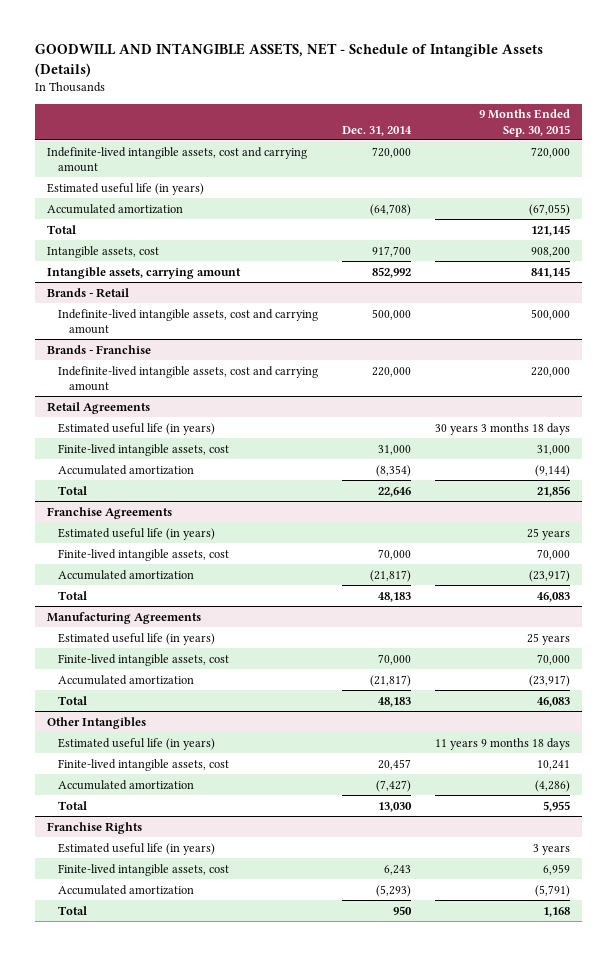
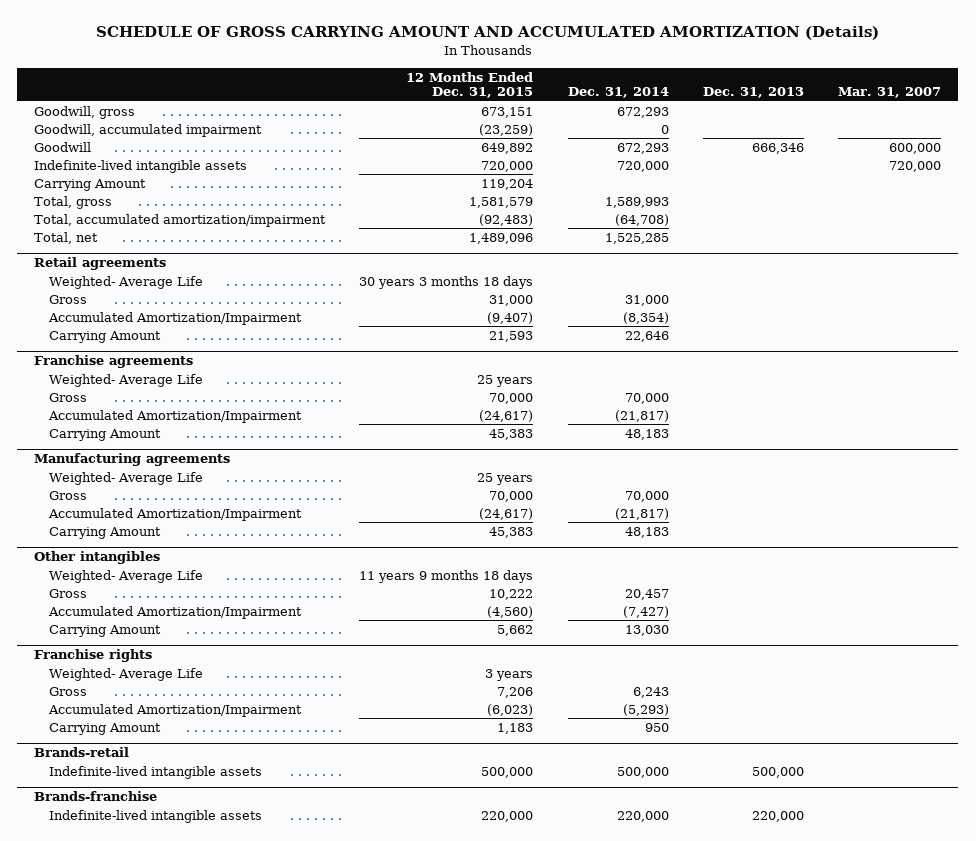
- GOODWILL AND INTANGIBLE ASSETS, NET - Schedule of Intangible Assets (Details)
+ SCHEDULE OF GROSS CARRYING AMOUNT AND ACCUMULATED AMORTIZATION (Details)
- | Dec. 31, 2014 | 9 Months Ended Sep. 30, 2015
+ | 12 Months Ended Dec. 31, 2015 | Dec. 31, 2014 | Dec. 31, 2013 | Mar. 31, 2007
- Indefinite-lived intangible assets, cost and carrying amount | 720,000 | 720,000
- Estimated useful life (in years)
- Accumulated amortization | (64,708) | (67,055)
- Total | | 121,145
- Intangible assets, cost | 917,700 | 908,200
- Intangible assets, carrying amount | 852,992 | 841,145
- Brands - Retail
- Indefinite-lived intangible assets, cost and carrying amount | 500,000 | 500,000
- Brands - Franchise
- Indefinite-lived intangible assets, cost and carrying amount | 220,000 | 220,000
- Retail Agreements
- Estimated useful life (in years) | | 30 years 3 months 18 days
- Finite-lived intangible assets, cost | 31,000 | 31,000
- Accumulated amortization | (8,354) | (9,144)
- Total | 22,646 | 21,856
- Franchise Agreements
- Estimated useful life (in years) | | 25 years
- Finite-lived intangible assets, cost | 70,000 | 70,000
- Accumulated amortization | (21,817) | (23,917)
- Total | 48,183 | 46,083
- Manufacturing Agreements
- Estimated useful life (in years) | | 25 years
- Finite-lived intangible assets, cost | 70,000 | 70,000
- Accumulated amortization | (21,817) | (23,917)
- Total | 48,183 | 46,083
- Other Intangibles
- Estimated useful life (in years) | | 11 years 9 months 18 days
- Finite-lived intangible assets, cost | 20,457 | 10,241
- Accumulated amortization | (7,427) | (4,286)
- Total | 13,030 | 5,955
- Franchise Rights
- Estimated useful life (in years) | | 3 years
- Finite-lived intangible assets, cost | 6,243 | 6,959
- Accumulated amortization | (5,293) | (5,791)
- Total | 950 | 1,168
+ Goodwill, gross | 673,151 | 672,293 | |
+ Goodwill, accumulated impairment | (23,259) | 0 | |
+ Goodwill | 649,892 | 672,293 | 666,346 | 600,000
+ Indefinite-lived intangible assets | 720,000 | 720,000 | | 720,000
+ Carrying Amount | 119,204 | | |
+ Total, gross | 1,581,579 | 1,589,993 | |
+ Total, accumulated amortization/impairment | (92,483) | (64,708) | |
+ Total, net | 1,489,096 | 1,525,285 | |
+ Retail agreements
+ Weighted- Average Life | 30 years 3 months 18 days | | |
+ Gross | 31,000 | 31,000 | |
+ Accumulated Amortization/Impairment | (9,407) | (8,354) | |
+ Carrying Amount | 21,593 | 22,646 | |
+ Franchise agreements
+ Weighted- Average Life | 25 years | | |
+ Gross | 70,000 | 70,000 | |
+ Accumulated Amortization/Impairment | (24,617) | (21,817) | |
+ Carrying Amount | 45,383 | 48,183 | |
+ Manufacturing agreements
+ Weighted- Average Life | 25 years | | |
+ Gross | 70,000 | 70,000 | |
+ Accumulated Amortization/Impairment | (24,617) | (21,817) | |
+ Carrying Amount | 45,383 | 48,183 | |
+ Other intangibles
+ Weighted- Average Life | 11 years 9 months 18 days | | |
+ Gross | 10,222 | 20,457 | |
+ Accumulated Amortization/Impairment | (4,560) | (7,427) | |
+ Carrying Amount | 5,662 | 13,030 | |
+ Franchise rights
+ Weighted- Average Life | 3 years | | |
+ Gross | 7,206 | 6,243 | |
+ Accumulated Amortization/Impairment | (6,023) | (5,293) | |
+ Carrying Amount | 1,183 | 950 | |
+ Brands-retail
+ Indefinite-lived intangible assets | 500,000 | 500,000 | 500,000 |
+ Brands-franchise
+ Indefinite-lived intangible assets | 220,000 | 220,000 | 220,000 |

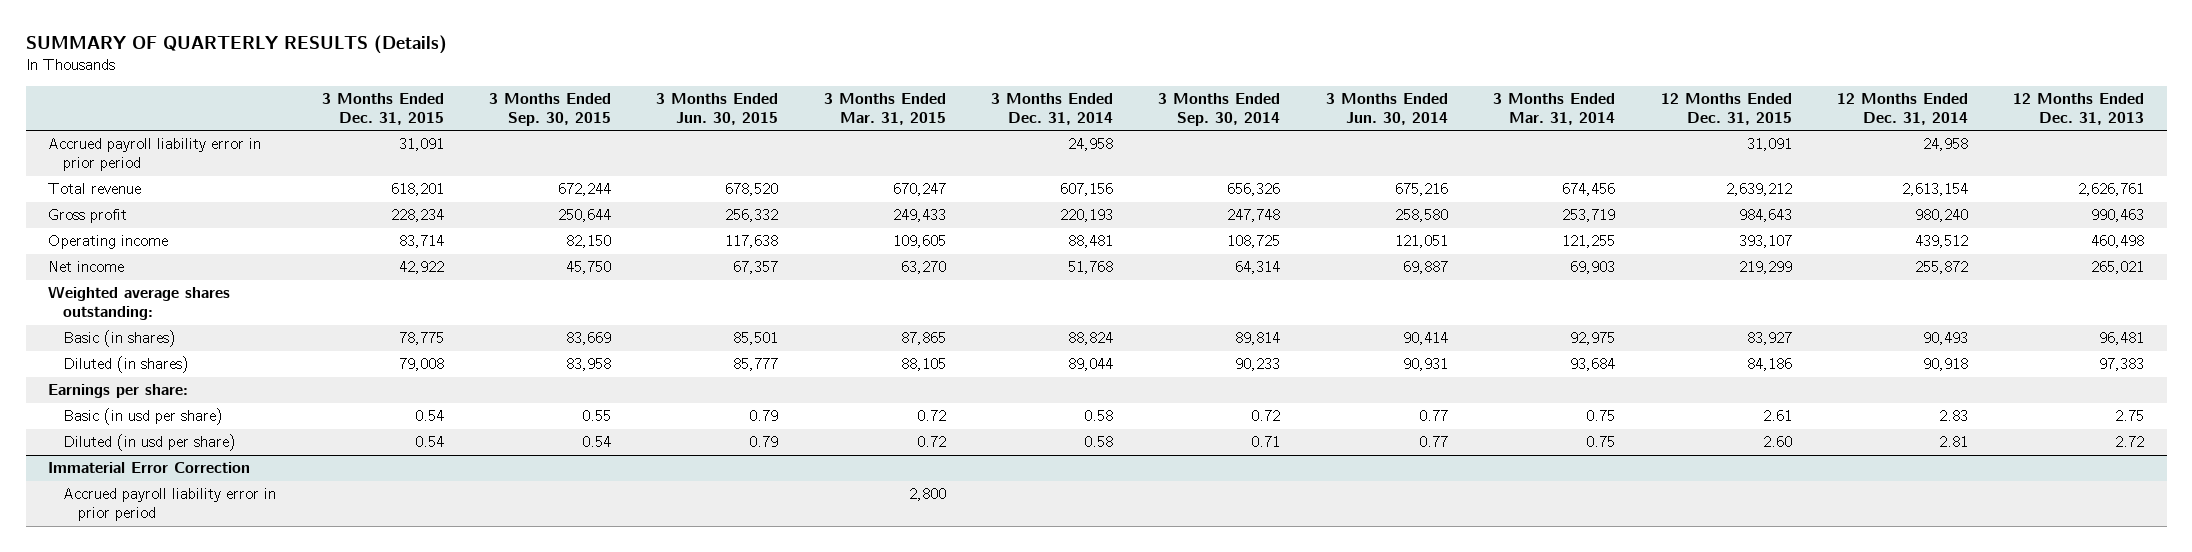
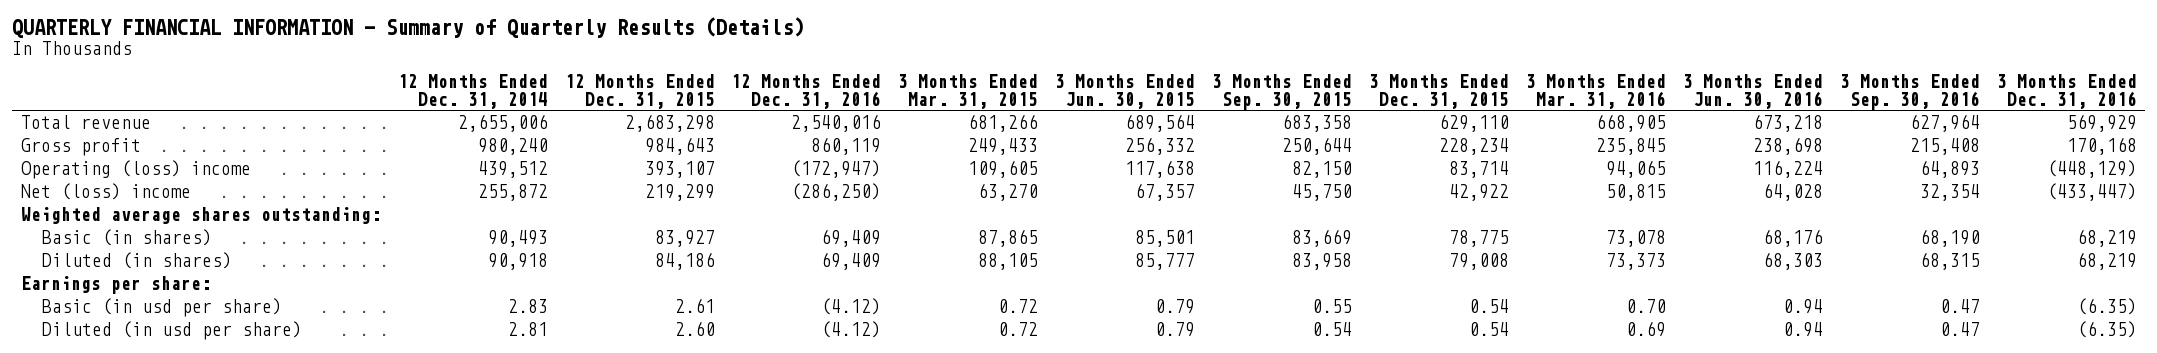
- SUMMARY OF QUARTERLY RESULTS (Details)
+ QUARTERLY FINANCIAL INFORMATION - Summary of Quarterly Results (Details)
- | 3 Months Ended Dec. 31, 2015 | 3 Months Ended Sep. 30, 2015 | 3 Months Ended Jun. 30, 2015 | 3 Months Ended Mar. 31, 2015 | 3 Months Ended Dec. 31, 2014 | 3 Months Ended Sep. 30, 2014 | 3 Months Ended Jun. 30, 2014 | 3 Months Ended Mar. 31, 2014 | 12 Months Ended Dec. 31, 2015 | 12 Months Ended Dec. 31, 2014 | 12 Months Ended Dec. 31, 2013
+ | 12 Months Ended Dec. 31, 2014 | 12 Months Ended Dec. 31, 2015 | 12 Months Ended Dec. 31, 2016 | 3 Months Ended Mar. 31, 2015 | 3 Months Ended Jun. 30, 2015 | 3 Months Ended Sep. 30, 2015 | 3 Months Ended Dec. 31, 2015 | 3 Months Ended Mar. 31, 2016 | 3 Months Ended Jun. 30, 2016 | 3 Months Ended Sep. 30, 2016 | 3 Months Ended Dec. 31, 2016
- Accrued payroll liability error in prior period | 31,091 | | | | 24,958 | | | | 31,091 | 24,958 |
- Total revenue | 618,201 | 672,244 | 678,520 | 670,247 | 607,156 | 656,326 | 675,216 | 674,456 | 2,639,212 | 2,613,154 | 2,626,761
+ Total revenue | 2,655,006 | 2,683,298 | 2,540,016 | 681,266 | 689,564 | 683,358 | 629,110 | 668,905 | 673,218 | 627,964 | 569,929
- Operating income | 83,714 | 82,150 | 117,638 | 109,605 | 88,481 | 108,725 | 121,051 | 121,255 | 393,107 | 439,512 | 460,498
- Net income | 42,922 | 45,750 | 67,357 | 63,270 | 51,768 | 64,314 | 69,887 | 69,903 | 219,299 | 255,872 | 265,021
+ Operating (loss) income | 439,512 | 393,107 | (172,947) | 109,605 | 117,638 | 82,150 | 83,714 | 94,065 | 116,224 | 64,893 | (448,129)
+ Net (loss) income | 255,872 | 219,299 | (286,250) | 63,270 | 67,357 | 45,750 | 42,922 | 50,815 | 64,028 | 32,354 | (433,447)
- Immaterial Error Correction
- Accrued payroll liability error in prior period | | | | 2,800 | | | | | | |

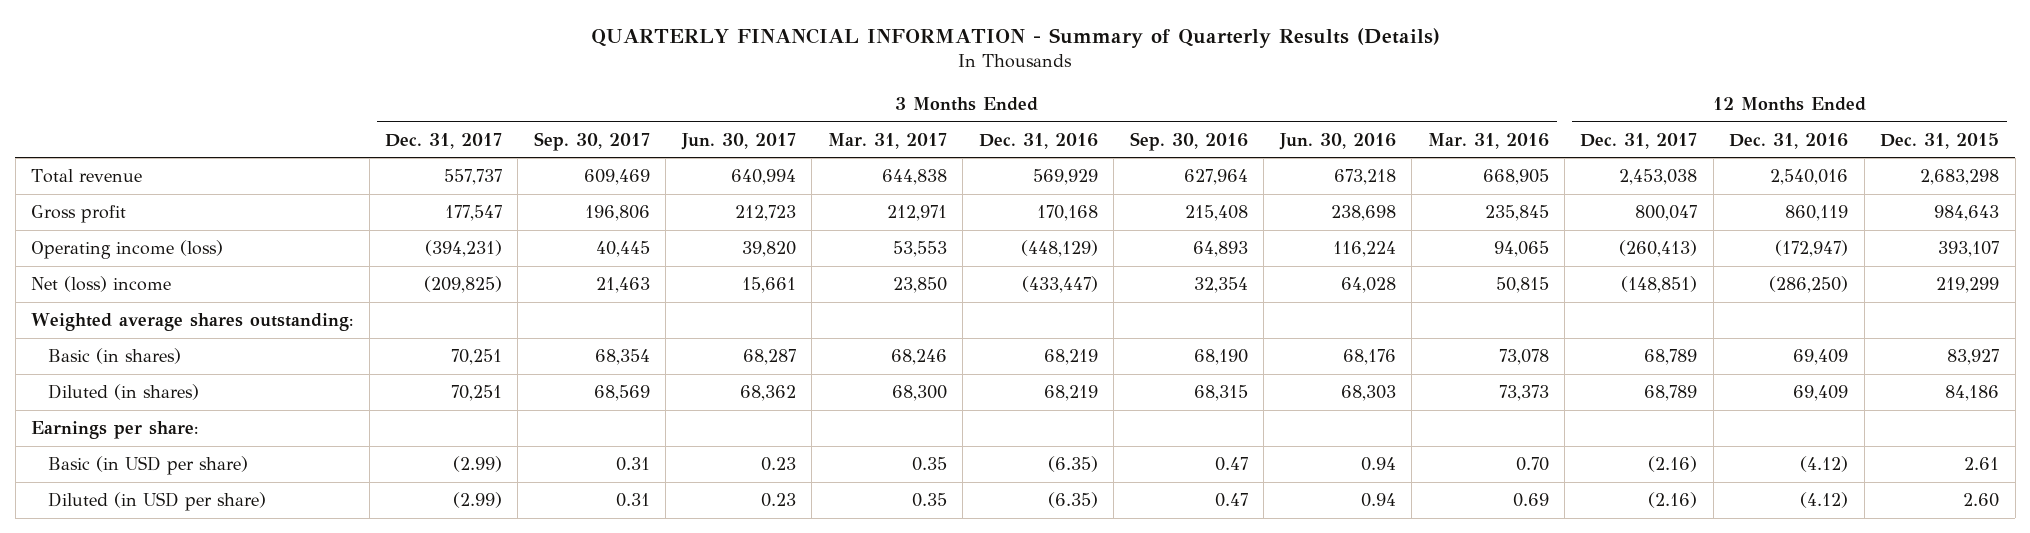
- | 12 Months Ended Dec. 31, 2014 | 12 Months Ended Dec. 31, 2015 | 12 Months Ended Dec. 31, 2016 | 3 Months Ended Mar. 31, 2015 | 3 Months Ended Jun. 30, 2015 | 3 Months Ended Sep. 30, 2015 | 3 Months Ended Dec. 31, 2015 | 3 Months Ended Mar. 31, 2016 | 3 Months Ended Jun. 30, 2016 | 3 Months Ended Sep. 30, 2016 | 3 Months Ended Dec. 31, 2016
+ | 3 Months Ended Dec. 31, 2017 | 3 Months Ended Sep. 30, 2017 | 3 Months Ended Jun. 30, 2017 | 3 Months Ended Mar. 31, 2017 | 3 Months Ended Dec. 31, 2016 | 3 Months Ended Sep. 30, 2016 | 3 Months Ended Jun. 30, 2016 | 3 Months Ended Mar. 31, 2016 | 12 Months Ended Dec. 31, 2017 | 12 Months Ended Dec. 31, 2016 | 12 Months Ended Dec. 31, 2015
- Operating (loss) income | 439,512 | 393,107 | (172,947) | 109,605 | 117,638 | 82,150 | 83,714 | 94,065 | 116,224 | 64,893 | (448,129)
+ Operating income (loss) | (394,231) | 40,445 | 39,820 | 53,553 | (448,129) | 64,893 | 116,224 | 94,065 | (260,413) | (172,947) | 393,107
- Basic (in usd per share) | 2.83 | 2.61 | (4.12) | 0.72 | 0.79 | 0.55 | 0.54 | 0.70 | 0.94 | 0.47 | (6.35)
- Diluted (in usd per share) | 2.81 | 2.60 | (4.12) | 0.72 | 0.79 | 0.54 | 0.54 | 0.69 | 0.94 | 0.47 | (6.35)
+ Basic (in USD per share) | (2.99) | 0.31 | 0.23 | 0.35 | (6.35) | 0.47 | 0.94 | 0.70 | (2.16) | (4.12) | 2.61
+ Diluted (in USD per share) | (2.99) | 0.31 | 0.23 | 0.35 | (6.35) | 0.47 | 0.94 | 0.69 | (2.16) | (4.12) | 2.60

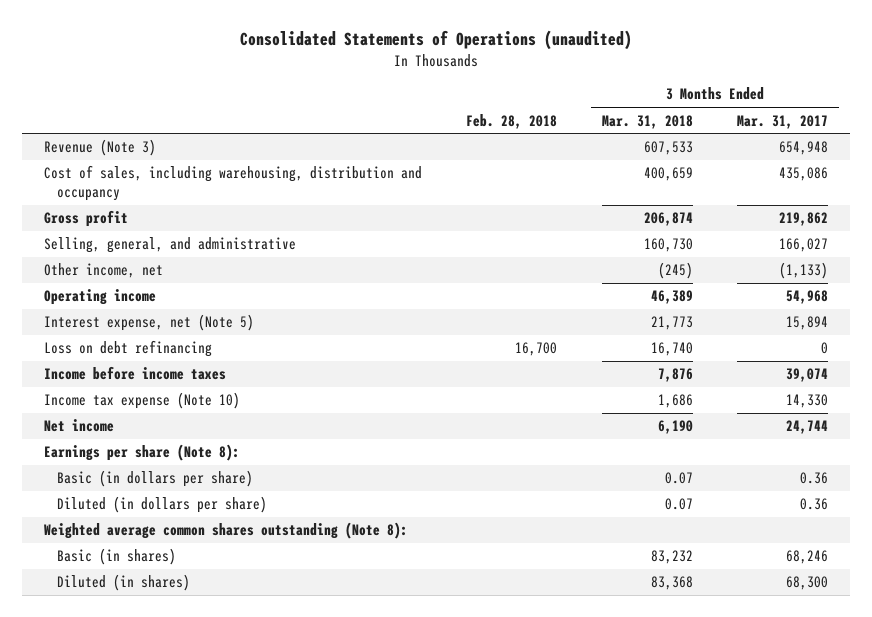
- QUARTERLY FINANCIAL INFORMATION - Summary of Quarterly Results (Details)
+ Consolidated Statements of Operations (unaudited)
- | 3 Months Ended Dec. 31, 2017 | 3 Months Ended Sep. 30, 2017 | 3 Months Ended Jun. 30, 2017 | 3 Months Ended Mar. 31, 2017 | 3 Months Ended Dec. 31, 2016 | 3 Months Ended Sep. 30, 2016 | 3 Months Ended Jun. 30, 2016 | 3 Months Ended Mar. 31, 2016 | 12 Months Ended Dec. 31, 2017 | 12 Months Ended Dec. 31, 2016 | 12 Months Ended Dec. 31, 2015
+ | Feb. 28, 2018 | 3 Months Ended Mar. 31, 2018 | 3 Months Ended Mar. 31, 2017
- Total revenue | 557,737 | 609,469 | 640,994 | 644,838 | 569,929 | 627,964 | 673,218 | 668,905 | 2,453,038 | 2,540,016 | 2,683,298
- Gross profit | 177,547 | 196,806 | 212,723 | 212,971 | 170,168 | 215,408 | 238,698 | 235,845 | 800,047 | 860,119 | 984,643
- Operating income (loss) | (394,231) | 40,445 | 39,820 | 53,553 | (448,129) | 64,893 | 116,224 | 94,065 | (260,413) | (172,947) | 393,107
- Net (loss) income | (209,825) | 21,463 | 15,661 | 23,850 | (433,447) | 32,354 | 64,028 | 50,815 | (148,851) | (286,250) | 219,299
- Weighted average shares outstanding:
+ Revenue (Note 3) | | 607,533 | 654,948
+ Cost of sales, including warehousing, distribution and occupancy | | 400,659 | 435,086
+ Gross profit | | 206,874 | 219,862
+ Selling, general, and administrative | | 160,730 | 166,027
+ Other income, net | | (245) | (1,133)
+ Operating income | | 46,389 | 54,968
+ Interest expense, net (Note 5) | | 21,773 | 15,894
+ Loss on debt refinancing | 16,700 | 16,740 | 0
+ Income before income taxes | | 7,876 | 39,074
+ Income tax expense (Note 10) | | 1,686 | 14,330
+ Net income | | 6,190 | 24,744
+ Earnings per share (Note 8):
+ Basic (in dollars per share) | | 0.07 | 0.36
+ Diluted (in dollars per share) | | 0.07 | 0.36
+ Weighted average common shares outstanding (Note 8):
- Earnings per share:
- Basic (in USD per share) | (2.99) | 0.31 | 0.23 | 0.35 | (6.35) | 0.47 | 0.94 | 0.70 | (2.16) | (4.12) | 2.61
- Diluted (in USD per share) | (2.99) | 0.31 | 0.23 | 0.35 | (6.35) | 0.47 | 0.94 | 0.69 | (2.16) | (4.12) | 2.60

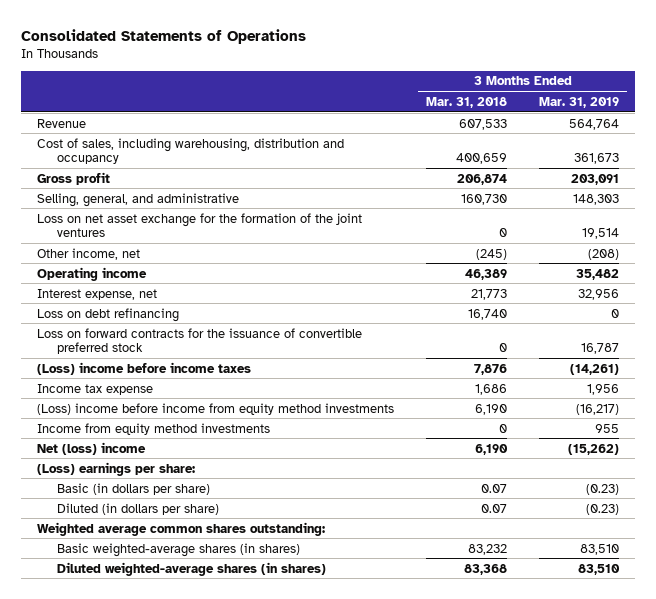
- Consolidated Statements of Operations (unaudited)
+ Consolidated Statements of Operations
- | Feb. 28, 2018 | 3 Months Ended Mar. 31, 2018 | 3 Months Ended Mar. 31, 2017
+ | 3 Months Ended Mar. 31, 2018 | 3 Months Ended Mar. 31, 2019
- Revenue (Note 3) | | 607,533 | 654,948
+ Revenue | 607,533 | 564,764
+ Loss on net asset exchange for the formation of the joint ventures | 0 | 19,514
- Interest expense, net (Note 5) | | 21,773 | 15,894
+ Interest expense, net | 21,773 | 32,956
- Income before income taxes | | 7,876 | 39,074
- Income tax expense (Note 10) | | 1,686 | 14,330
- Net income | | 6,190 | 24,744
- Earnings per share (Note 8):
+ Loss on forward contracts for the issuance of convertible preferred stock | 0 | 16,787
+ (Loss) income before income taxes | 7,876 | (14,261)
+ Income tax expense | 1,686 | 1,956
+ (Loss) income before income from equity method investments | 6,190 | (16,217)
+ Income from equity method investments | 0 | 955
+ Net (loss) income | 6,190 | (15,262)
+ (Loss) earnings per share:
- Weighted average common shares outstanding (Note 8):
- Basic (in shares) | | 83,232 | 68,246
- Diluted (in shares) | | 83,368 | 68,300
+ Weighted average common shares outstanding:
+ Basic weighted-average shares (in shares) | 83,232 | 83,510
+ Diluted weighted-average shares (in shares) | 83,368 | 83,510

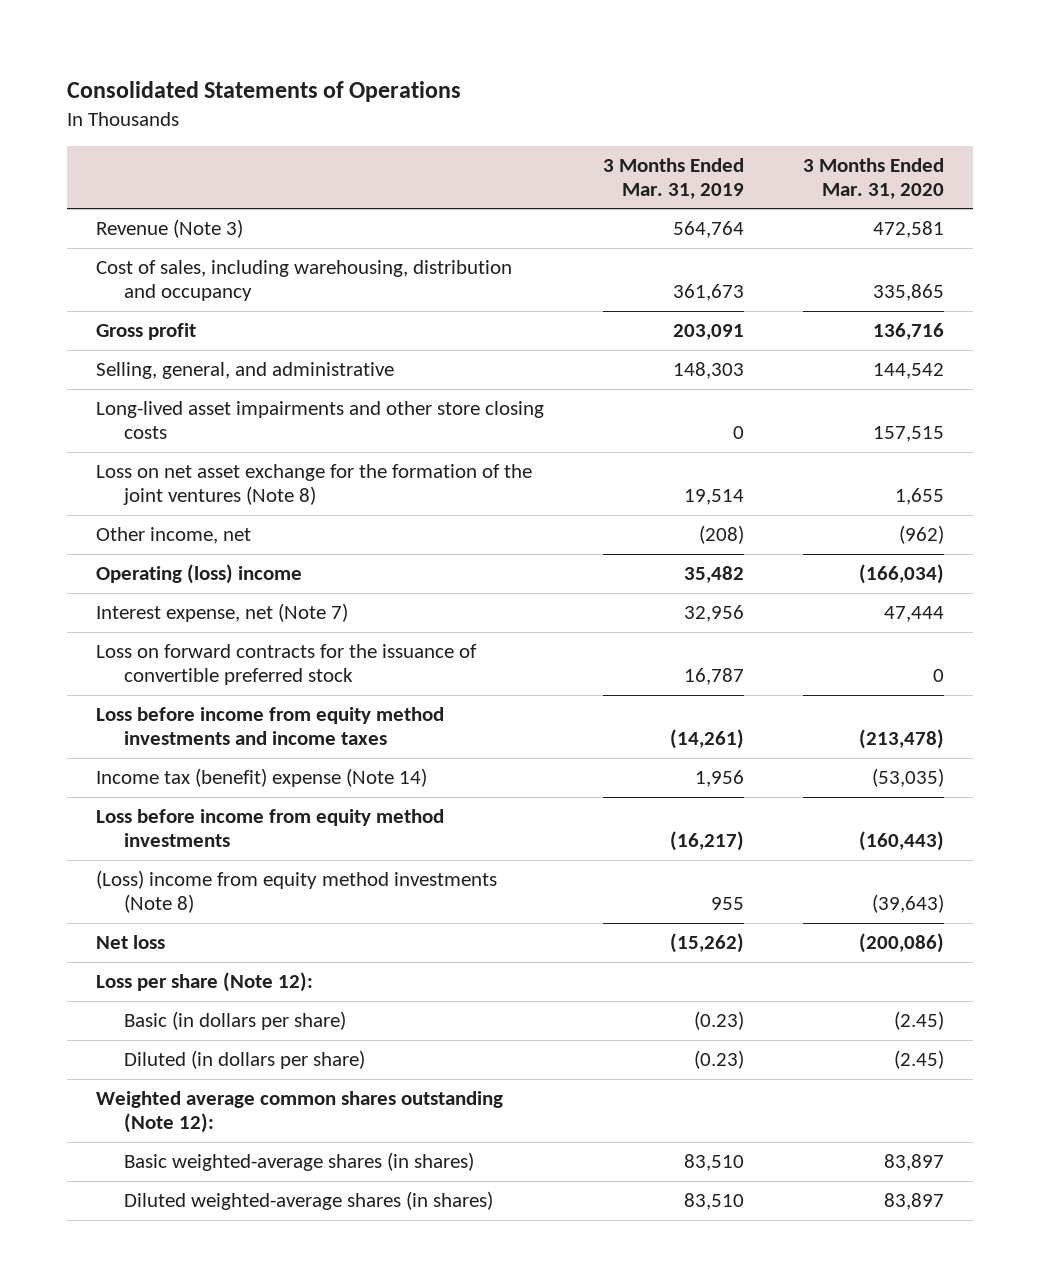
- | 3 Months Ended Mar. 31, 2018 | 3 Months Ended Mar. 31, 2019
+ | 3 Months Ended Mar. 31, 2019 | 3 Months Ended Mar. 31, 2020
- Revenue | 607,533 | 564,764
+ Revenue (Note 3) | 564,764 | 472,581
- Loss on net asset exchange for the formation of the joint ventures | 0 | 19,514
+ Long-lived asset impairments and other store closing costs | 0 | 157,515
+ Loss on net asset exchange for the formation of the joint ventures (Note 8) | 19,514 | 1,655
- Operating income | 46,389 | 35,482
- Interest expense, net | 21,773 | 32,956
- Loss on debt refinancing | 16,740 | 0
+ Operating (loss) income | 35,482 | (166,034)
+ Interest expense, net (Note 7) | 32,956 | 47,444
- (Loss) income before income taxes | 7,876 | (14,261)
- Income tax expense | 1,686 | 1,956
- (Loss) income before income from equity method investments | 6,190 | (16,217)
- Income from equity method investments | 0 | 955
- Net (loss) income | 6,190 | (15,262)
- (Loss) earnings per share:
+ Loss before income from equity method investments and income taxes | (14,261) | (213,478)
+ Income tax (benefit) expense (Note 14) | 1,956 | (53,035)
+ Loss before income from equity method investments | (16,217) | (160,443)
+ (Loss) income from equity method investments (Note 8) | 955 | (39,643)
+ Net loss | (15,262) | (200,086)
+ Loss per share (Note 12):
- Weighted average common shares outstanding:
+ Weighted average common shares outstanding (Note 12):

